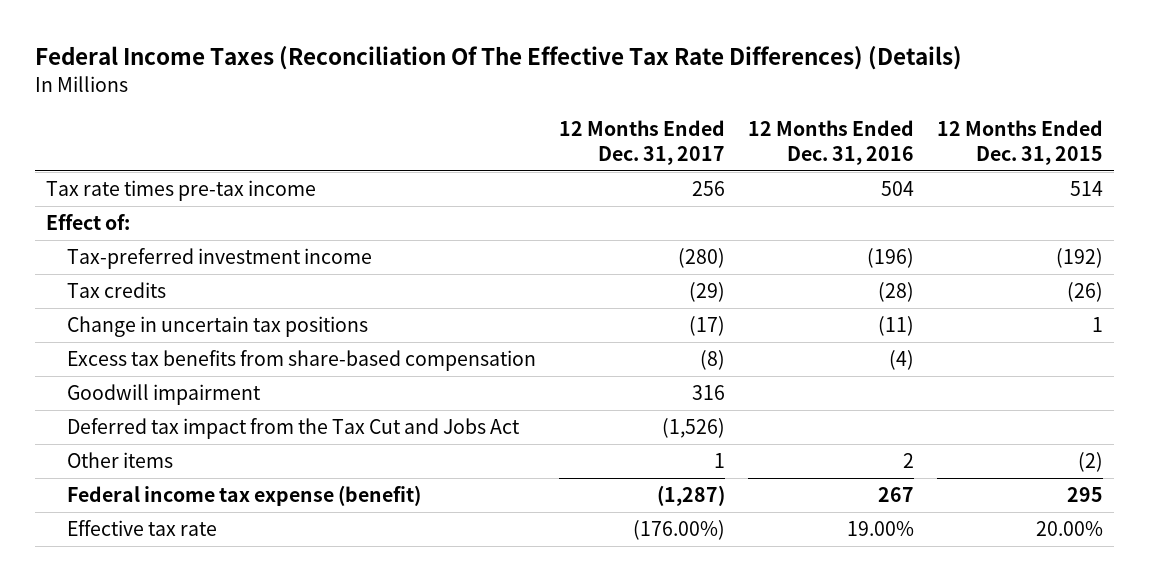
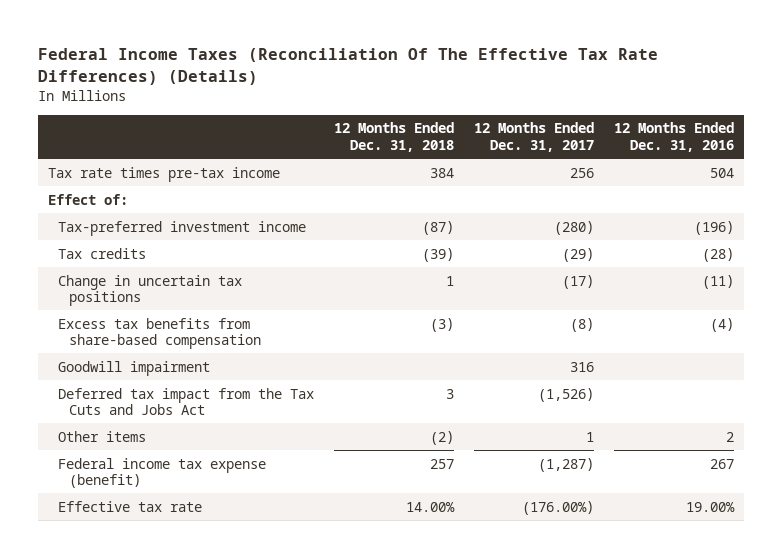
- | 12 Months Ended Dec. 31, 2017 | 12 Months Ended Dec. 31, 2016 | 12 Months Ended Dec. 31, 2015
+ | 12 Months Ended Dec. 31, 2018 | 12 Months Ended Dec. 31, 2017 | 12 Months Ended Dec. 31, 2016
- Deferred tax impact from the Tax Cut and Jobs Act | (1,526) | |
+ Deferred tax impact from the Tax Cuts and Jobs Act | 3 | (1,526) |

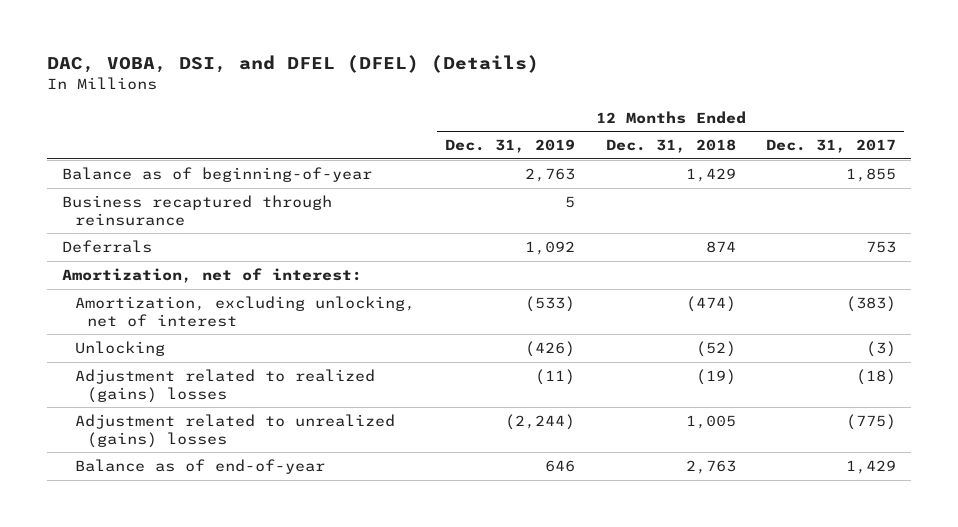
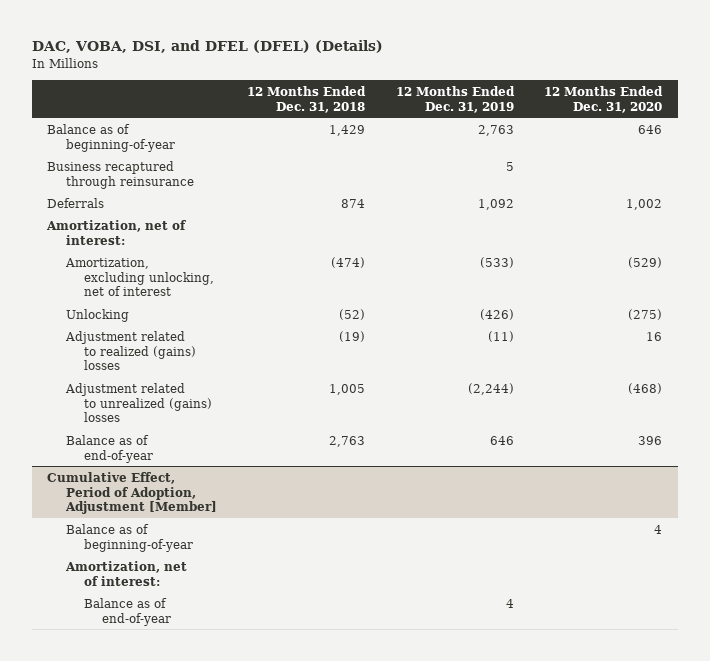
- | 12 Months Ended Dec. 31, 2019 | 12 Months Ended Dec. 31, 2018 | 12 Months Ended Dec. 31, 2017
+ | 12 Months Ended Dec. 31, 2018 | 12 Months Ended Dec. 31, 2019 | 12 Months Ended Dec. 31, 2020
+ Cumulative Effect, Period of Adoption, Adjustment [Member]
+ Balance as of beginning-of-year | | | 4
+ Amortization, net of interest:
+ Balance as of end-of-year | | 4 |

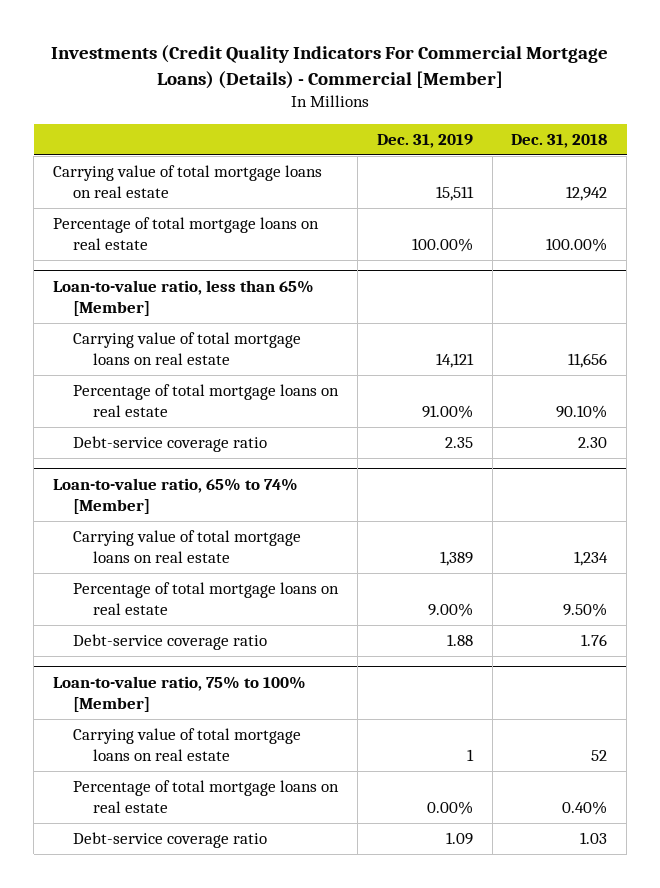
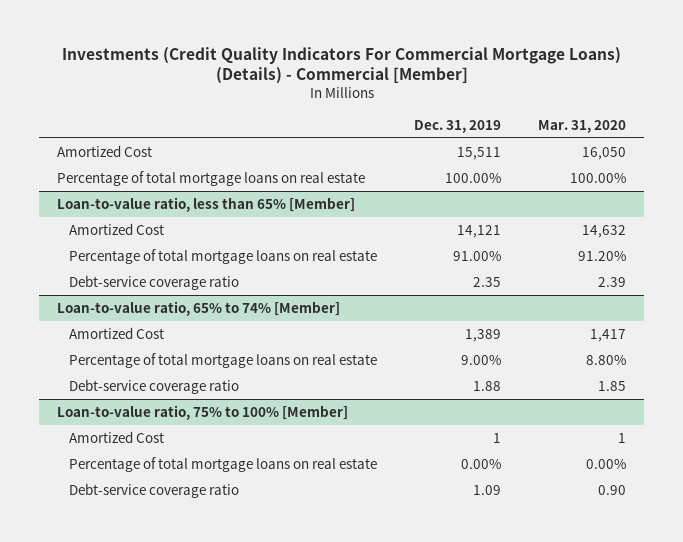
- | Dec. 31, 2019 | Dec. 31, 2018
+ | Dec. 31, 2019 | Mar. 31, 2020
- Carrying value of total mortgage loans on real estate | 15,511 | 12,942
+ Amortized Cost | 15,511 | 16,050
@ Loan-to-value ratio, less than 65% [Member]
- Carrying value of total mortgage loans on real estate | 14,121 | 11,656
+ Amortized Cost | 14,121 | 14,632
@ Loan-to-value ratio, 65% to 74% [Member]
- Carrying value of total mortgage loans on real estate | 1,389 | 1,234
+ Amortized Cost | 1,389 | 1,417
@ Loan-to-value ratio, 75% to 100% [Member]
- Carrying value of total mortgage loans on real estate | 1 | 52
+ Amortized Cost | 1 | 1

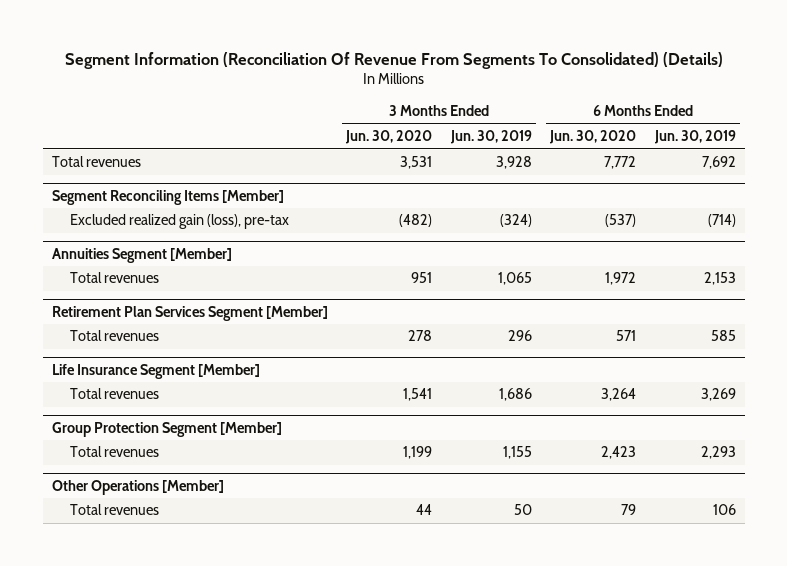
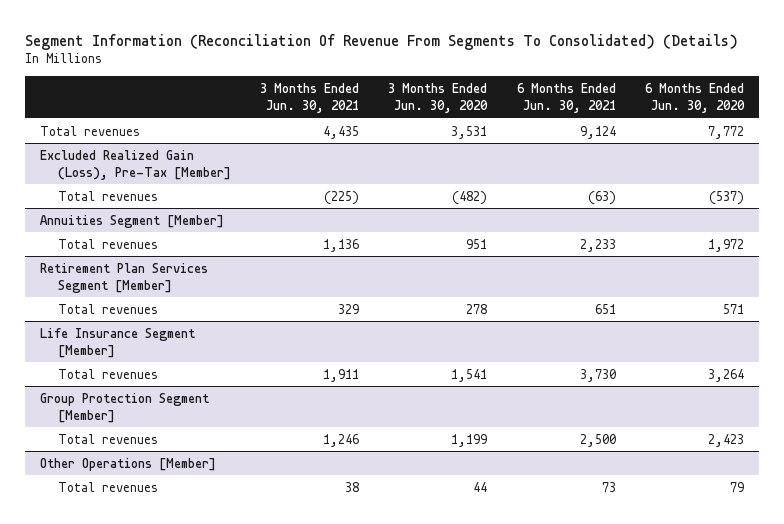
- | 3 Months Ended Jun. 30, 2020 | 3 Months Ended Jun. 30, 2019 | 6 Months Ended Jun. 30, 2020 | 6 Months Ended Jun. 30, 2019
+ | 3 Months Ended Jun. 30, 2021 | 3 Months Ended Jun. 30, 2020 | 6 Months Ended Jun. 30, 2021 | 6 Months Ended Jun. 30, 2020
- Segment Reconciling Items [Member]
- Excluded realized gain (loss), pre-tax | (482) | (324) | (537) | (714)
+ Excluded Realized Gain (Loss), Pre-Tax [Member]
+ Total revenues | (225) | (482) | (63) | (537)

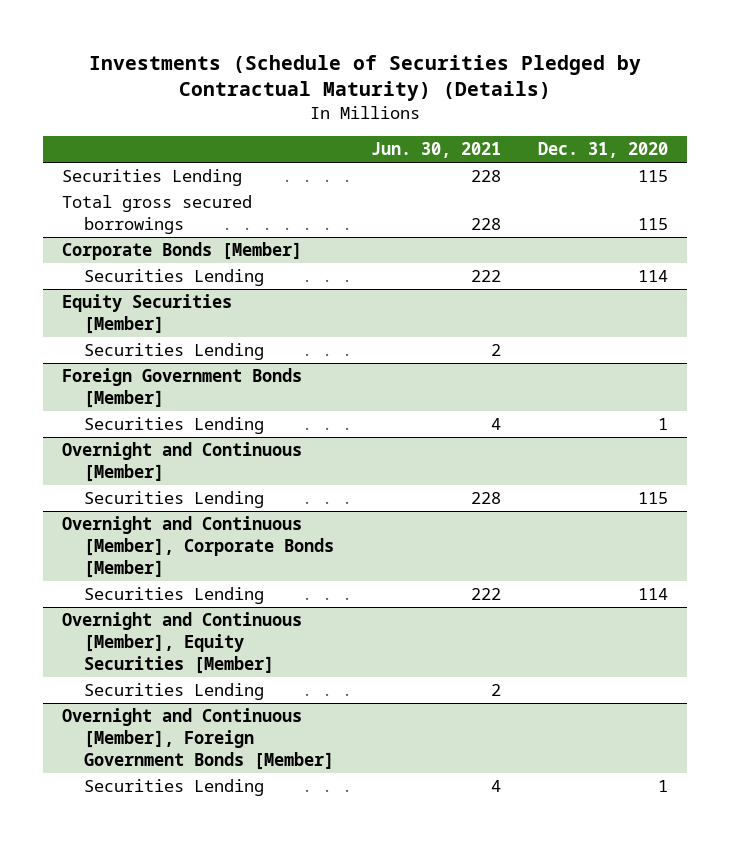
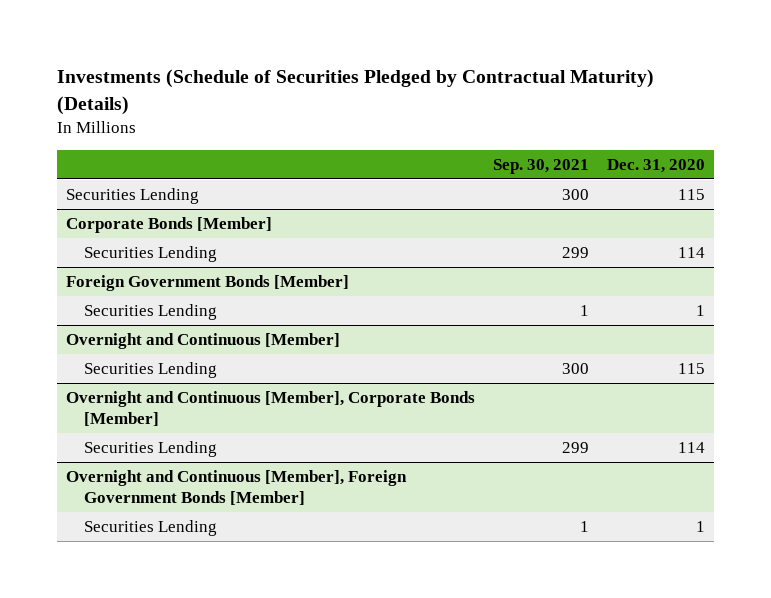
- | Jun. 30, 2021 | Dec. 31, 2020
+ | Sep. 30, 2021 | Dec. 31, 2020
- Total gross secured borrowings | 228 | 115
- Equity Securities [Member]
- Securities Lending | 2 |
- Overnight and Continuous [Member], Equity Securities [Member]
- Securities Lending | 2 |

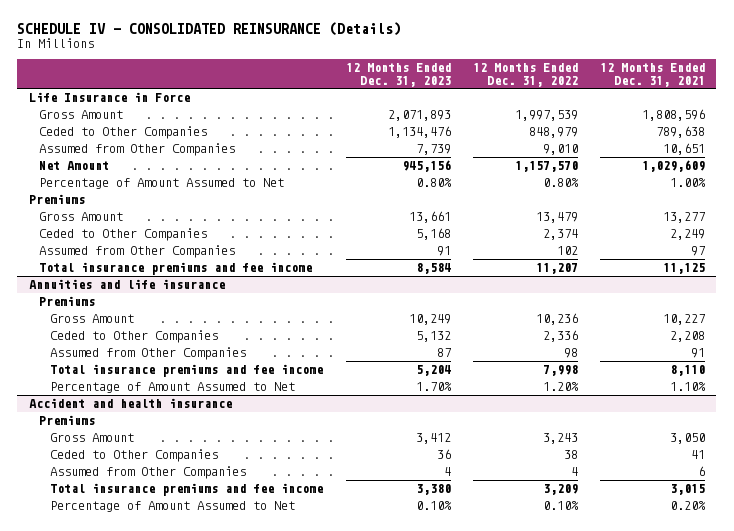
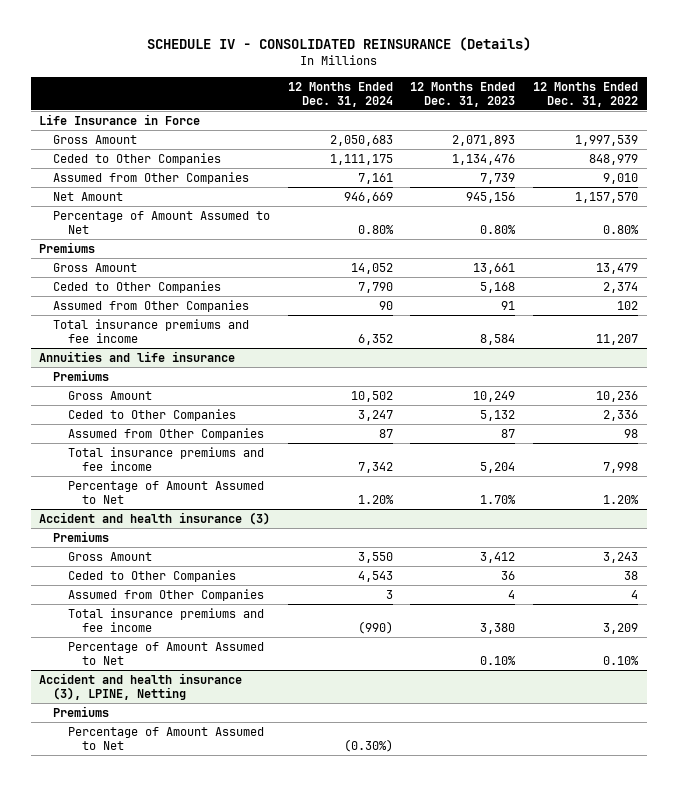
- | 12 Months Ended Dec. 31, 2023 | 12 Months Ended Dec. 31, 2022 | 12 Months Ended Dec. 31, 2021
+ | 12 Months Ended Dec. 31, 2024 | 12 Months Ended Dec. 31, 2023 | 12 Months Ended Dec. 31, 2022
- Accident and health insurance
+ Accident and health insurance (3)
+ Accident and health insurance (3), LPINE, Netting
+ Premiums
+ Percentage of Amount Assumed to Net | (0.30%) | |

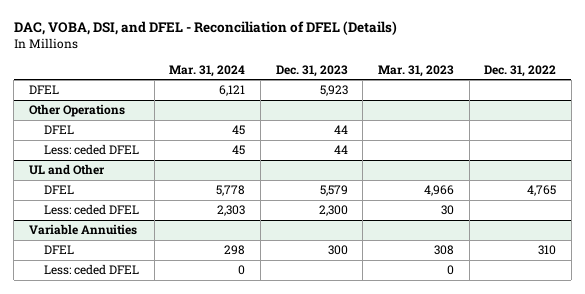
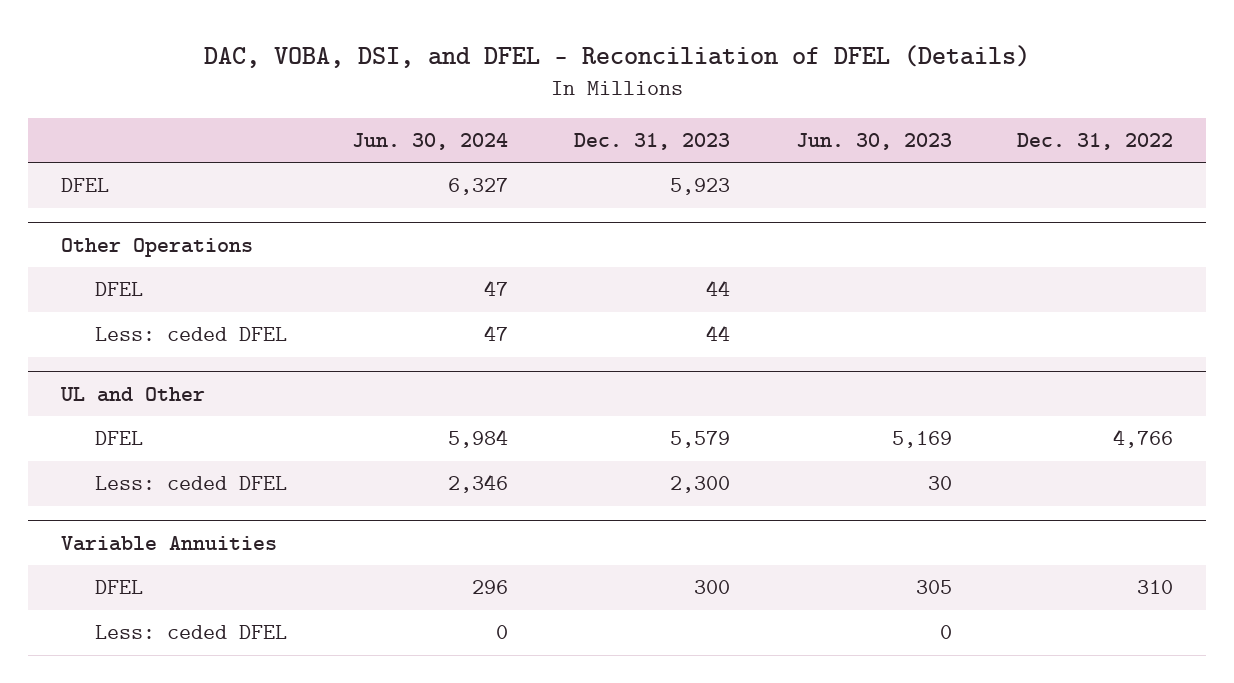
- | Mar. 31, 2024 | Dec. 31, 2023 | Mar. 31, 2023 | Dec. 31, 2022
+ | Jun. 30, 2024 | Dec. 31, 2023 | Jun. 30, 2023 | Dec. 31, 2022
@ UL and Other
- DFEL | 5,778 | 5,579 | 4,966 | 4,765
+ DFEL | 5,984 | 5,579 | 5,169 | 4,766

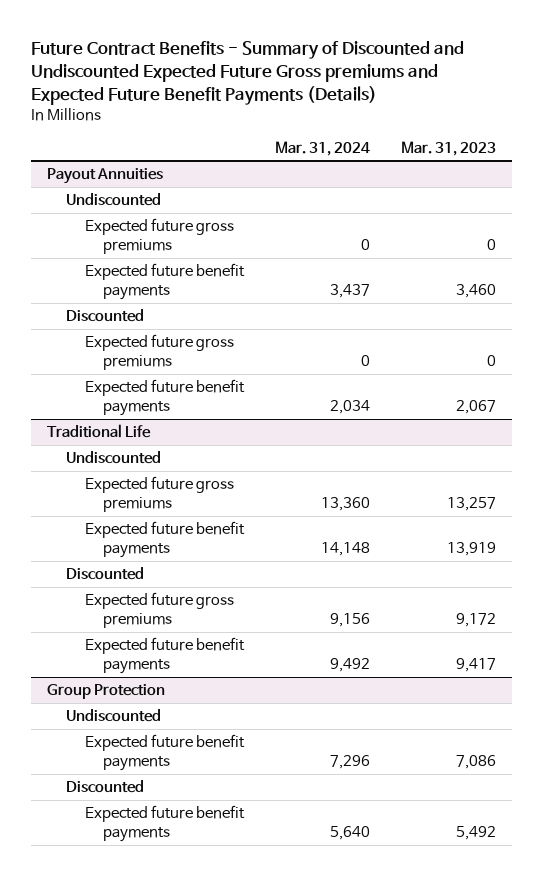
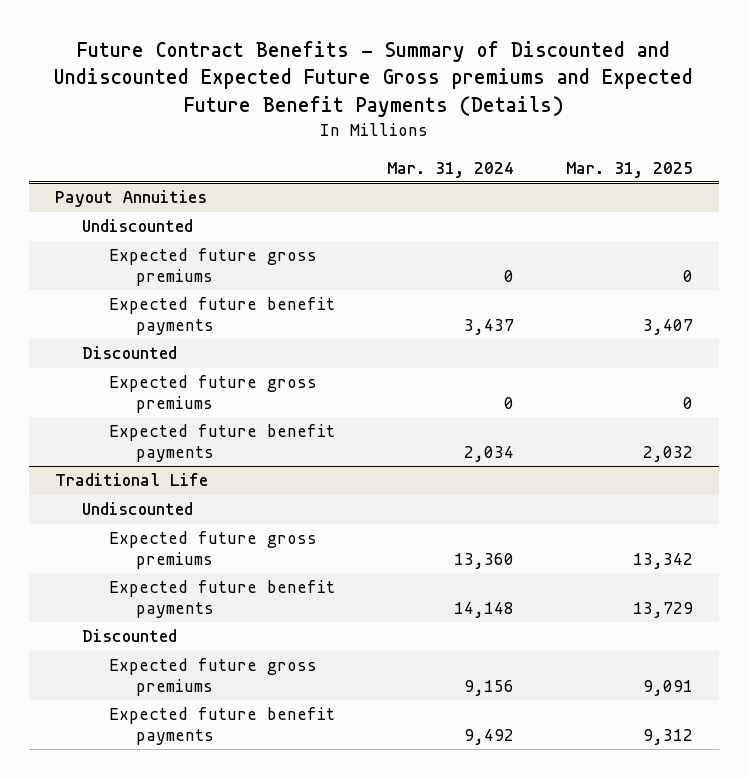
- | Mar. 31, 2024 | Mar. 31, 2023
+ | Mar. 31, 2024 | Mar. 31, 2025
- Group Protection
- Undiscounted
- Expected future benefit payments | 7,296 | 7,086
- Discounted
- Expected future benefit payments | 5,640 | 5,492

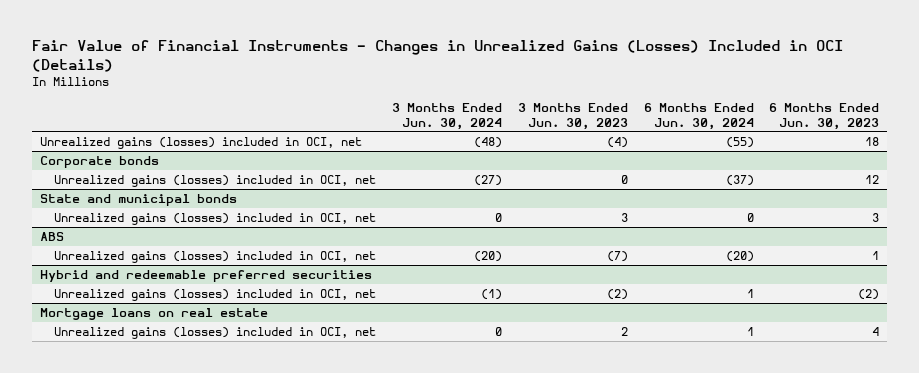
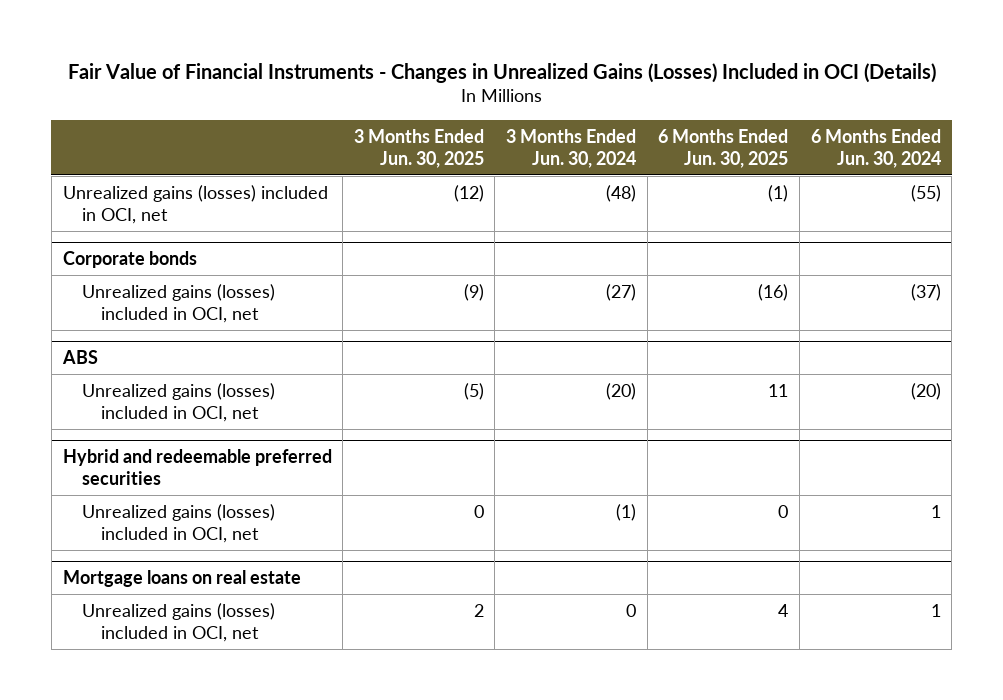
- | 3 Months Ended Jun. 30, 2024 | 3 Months Ended Jun. 30, 2023 | 6 Months Ended Jun. 30, 2024 | 6 Months Ended Jun. 30, 2023
+ | 3 Months Ended Jun. 30, 2025 | 3 Months Ended Jun. 30, 2024 | 6 Months Ended Jun. 30, 2025 | 6 Months Ended Jun. 30, 2024
- State and municipal bonds
- Unrealized gains (losses) included in OCI, net | 0 | 3 | 0 | 3

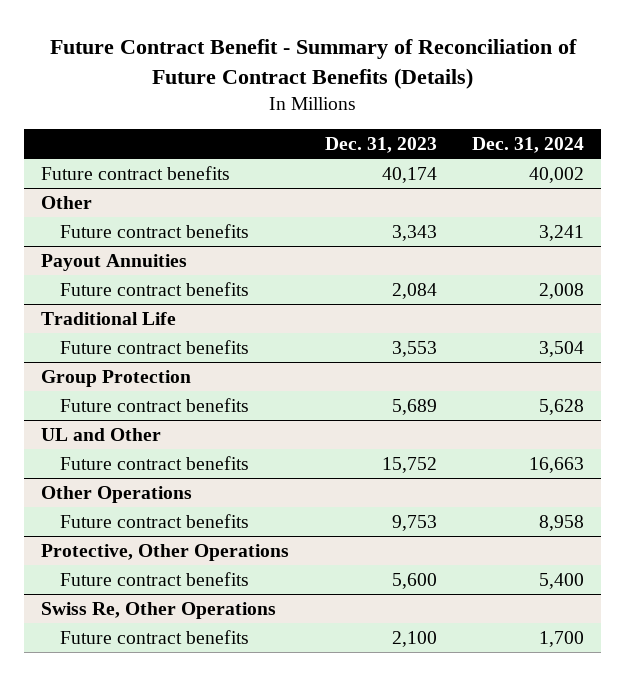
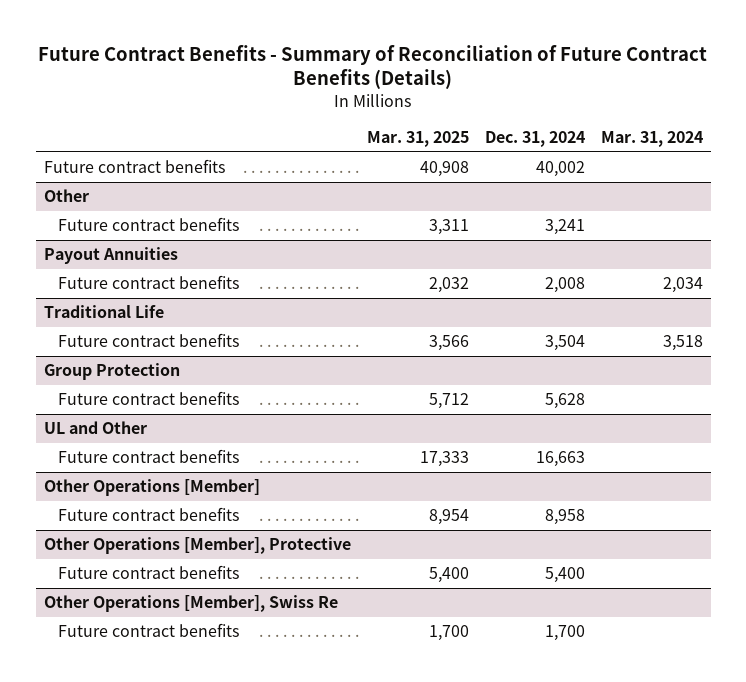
- Future Contract Benefit - Summary of Reconciliation of Future Contract Benefits (Details)
+ Future Contract Benefits - Summary of Reconciliation of Future Contract Benefits (Details)
- | Dec. 31, 2023 | Dec. 31, 2024
+ | Mar. 31, 2025 | Dec. 31, 2024 | Mar. 31, 2024
- Other Operations
+ Other Operations [Member]
- Protective, Other Operations
+ Other Operations [Member], Protective
- Swiss Re, Other Operations
+ Other Operations [Member], Swiss Re

